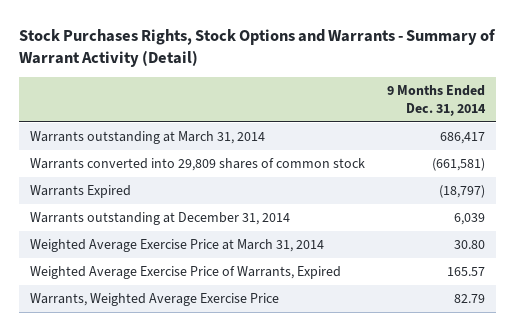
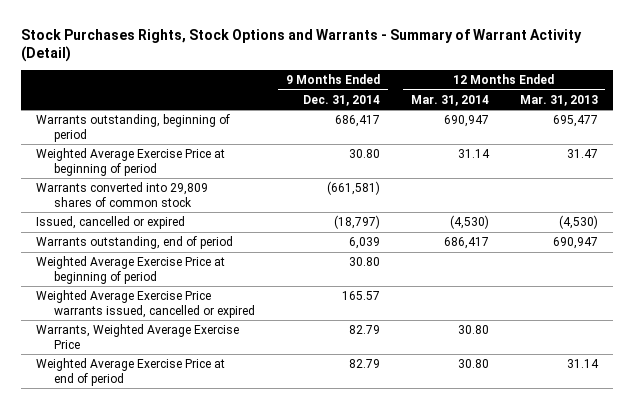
- | 9 Months Ended Dec. 31, 2014
+ | 9 Months Ended Dec. 31, 2014 | 12 Months Ended Mar. 31, 2014 | 12 Months Ended Mar. 31, 2013
- Warrants outstanding at March 31, 2014 | 686,417
+ Warrants outstanding, beginning of period | 686,417 | 690,947 | 695,477
+ Weighted Average Exercise Price at beginning of period | 30.80 | 31.14 | 31.47
- Warrants Expired | (18,797)
- Warrants outstanding at December 31, 2014 | 6,039
- Weighted Average Exercise Price at March 31, 2014 | 30.80
- Weighted Average Exercise Price of Warrants, Expired | 165.57
+ Issued, cancelled or expired | (18,797) | (4,530) | (4,530)
+ Warrants outstanding, end of period | 6,039 | 686,417 | 690,947
+ Weighted Average Exercise Price at beginning of period | 30.80 | |
+ Weighted Average Exercise Price warrants issued, cancelled or expired | 165.57 | |
+ Weighted Average Exercise Price at end of period | 82.79 | 30.80 | 31.14

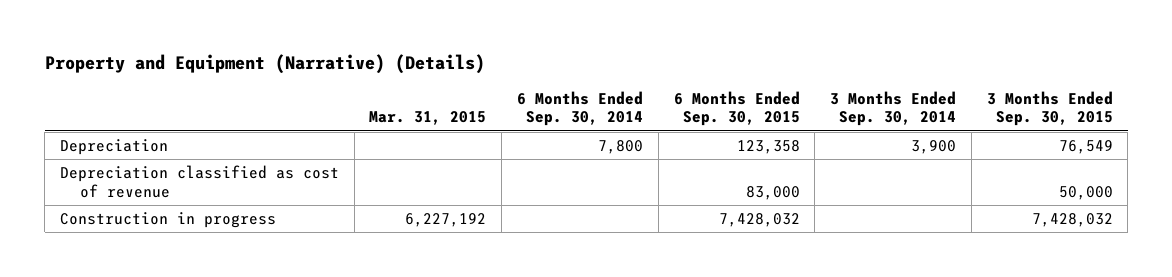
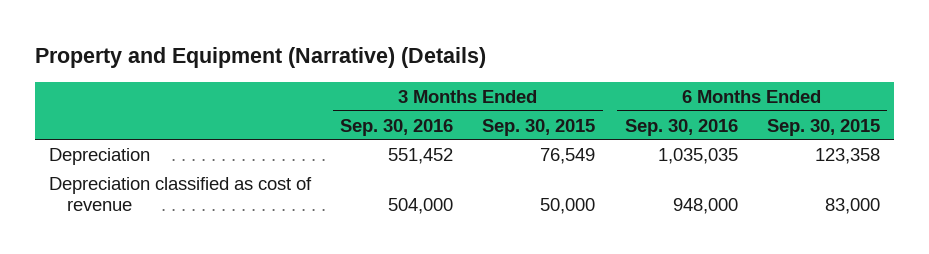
- | Mar. 31, 2015 | 6 Months Ended Sep. 30, 2014 | 6 Months Ended Sep. 30, 2015 | 3 Months Ended Sep. 30, 2014 | 3 Months Ended Sep. 30, 2015
+ | 3 Months Ended Sep. 30, 2016 | 3 Months Ended Sep. 30, 2015 | 6 Months Ended Sep. 30, 2016 | 6 Months Ended Sep. 30, 2015
- Construction in progress | 6,227,192 | | 7,428,032 | | 7,428,032

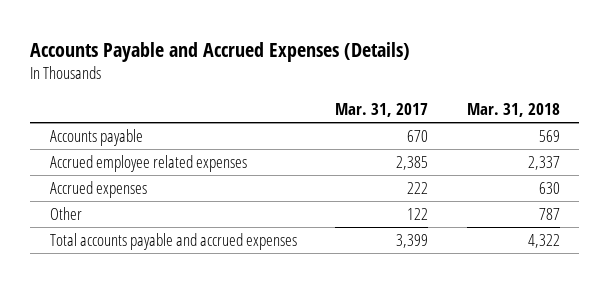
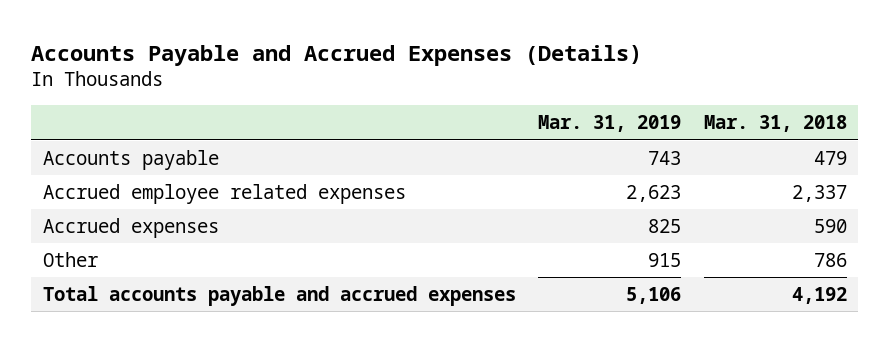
- | Mar. 31, 2017 | Mar. 31, 2018
+ | Mar. 31, 2019 | Mar. 31, 2018
- Accounts payable | 670 | 569
+ Accounts payable | 743 | 479
- Accrued expenses | 222 | 630
- Other | 122 | 787
- Total accounts payable and accrued expenses | 3,399 | 4,322
+ Accrued expenses | 825 | 590
+ Other | 915 | 786
+ Total accounts payable and accrued expenses | 5,106 | 4,192

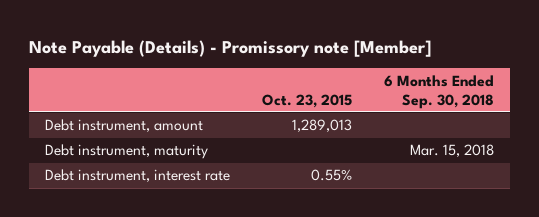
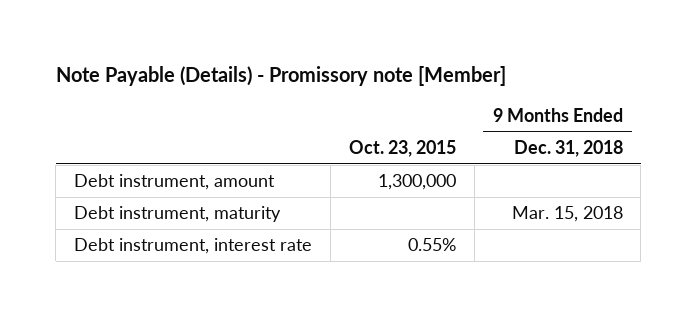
- | Oct. 23, 2015 | 6 Months Ended Sep. 30, 2018
+ | Oct. 23, 2015 | 9 Months Ended Dec. 31, 2018
- Debt instrument, amount | 1,289,013 |
+ Debt instrument, amount | 1,300,000 |

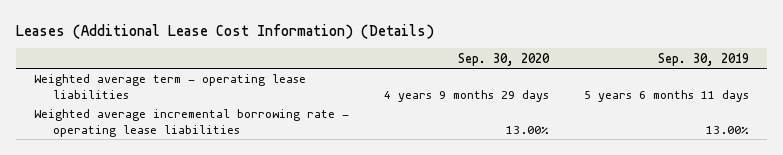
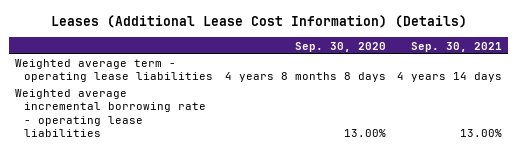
- | Sep. 30, 2020 | Sep. 30, 2019
+ | Sep. 30, 2020 | Sep. 30, 2021
- Weighted average term - operating lease liabilities | 4 years 9 months 29 days | 5 years 6 months 11 days
+ Weighted average term - operating lease liabilities | 4 years 8 months 8 days | 4 years 14 days

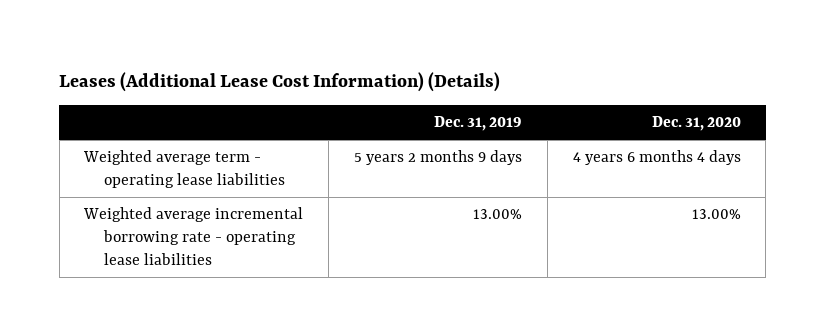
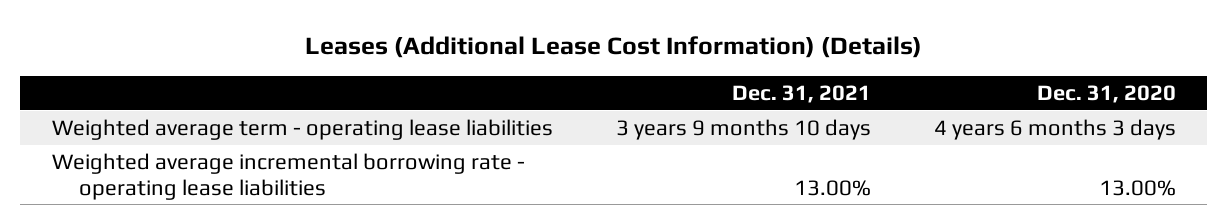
- | Dec. 31, 2019 | Dec. 31, 2020
+ | Dec. 31, 2021 | Dec. 31, 2020
- Weighted average term - operating lease liabilities | 5 years 2 months 9 days | 4 years 6 months 4 days
+ Weighted average term - operating lease liabilities | 3 years 9 months 10 days | 4 years 6 months 3 days

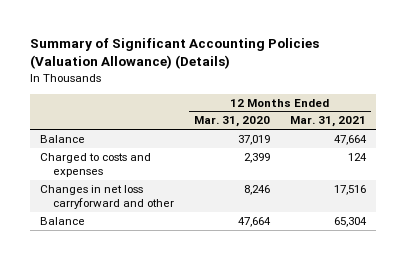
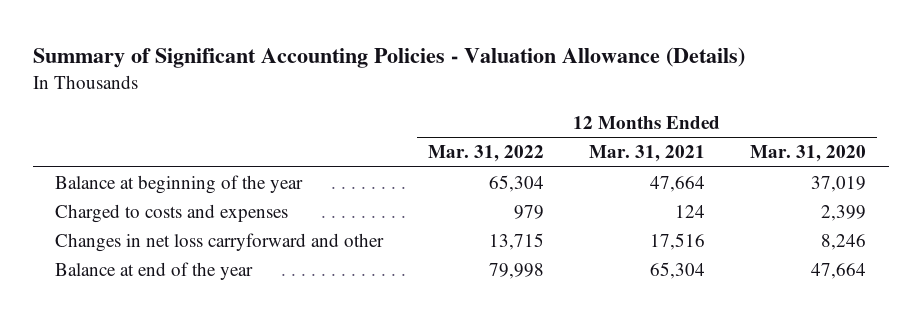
- Summary of Significant Accounting Policies (Valuation Allowance) (Details)
+ Summary of Significant Accounting Policies - Valuation Allowance (Details)
- | 12 Months Ended Mar. 31, 2020 | 12 Months Ended Mar. 31, 2021
+ | 12 Months Ended Mar. 31, 2022 | 12 Months Ended Mar. 31, 2021 | 12 Months Ended Mar. 31, 2020
- Balance | 37,019 | 47,664
+ Balance at beginning of the year | 65,304 | 47,664 | 37,019
- Balance | 47,664 | 65,304
+ Balance at end of the year | 79,998 | 65,304 | 47,664

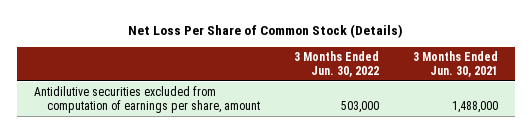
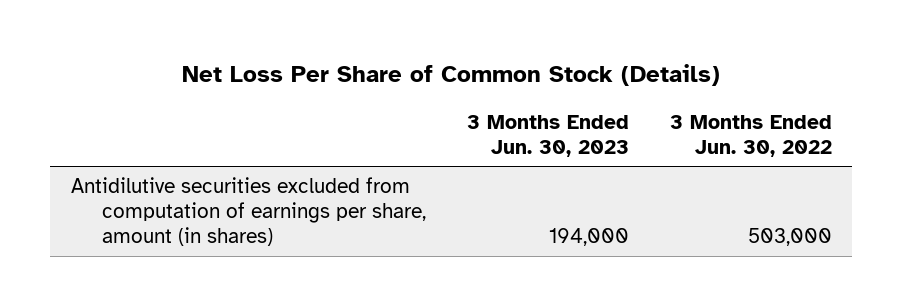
- | 3 Months Ended Jun. 30, 2022 | 3 Months Ended Jun. 30, 2021
+ | 3 Months Ended Jun. 30, 2023 | 3 Months Ended Jun. 30, 2022
- Antidilutive securities excluded from computation of earnings per share, amount | 503,000 | 1,488,000
+ Antidilutive securities excluded from computation of earnings per share, amount (in shares) | 194,000 | 503,000

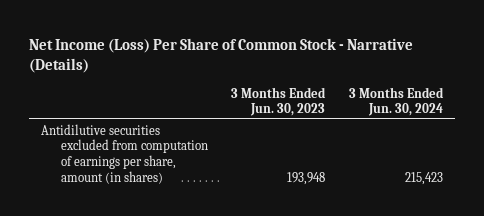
- Net Loss Per Share of Common Stock (Details)
+ Net Income (Loss) Per Share of Common Stock - Narrative (Details)
- | 3 Months Ended Jun. 30, 2023 | 3 Months Ended Jun. 30, 2022
+ | 3 Months Ended Jun. 30, 2023 | 3 Months Ended Jun. 30, 2024
- Antidilutive securities excluded from computation of earnings per share, amount (in shares) | 194,000 | 503,000
+ Antidilutive securities excluded from computation of earnings per share, amount (in shares) | 193,948 | 215,423

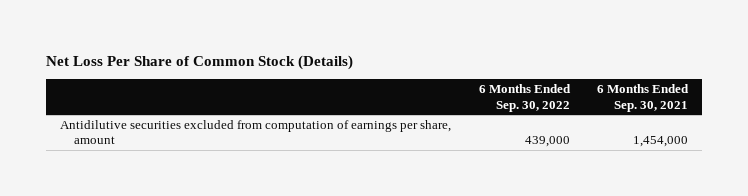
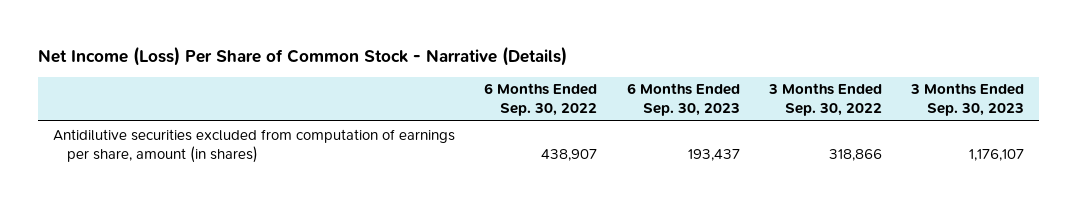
- Net Loss Per Share of Common Stock (Details)
+ Net Income (Loss) Per Share of Common Stock - Narrative (Details)
- | 6 Months Ended Sep. 30, 2022 | 6 Months Ended Sep. 30, 2021
+ | 6 Months Ended Sep. 30, 2022 | 6 Months Ended Sep. 30, 2023 | 3 Months Ended Sep. 30, 2022 | 3 Months Ended Sep. 30, 2023
- Antidilutive securities excluded from computation of earnings per share, amount | 439,000 | 1,454,000
+ Antidilutive securities excluded from computation of earnings per share, amount (in shares) | 438,907 | 193,437 | 318,866 | 1,176,107

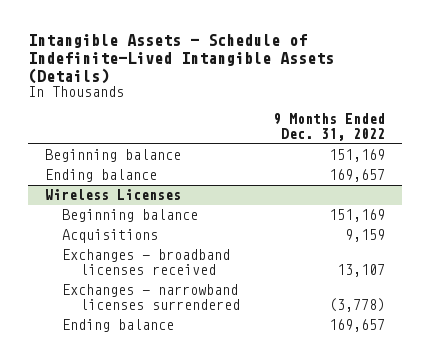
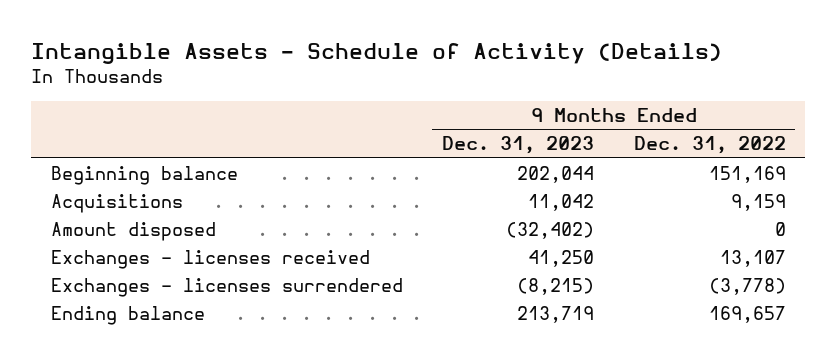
- Intangible Assets - Schedule of Indefinite-Lived Intangible Assets (Details)
+ Intangible Assets - Schedule of Activity (Details)
- | 9 Months Ended Dec. 31, 2022
+ | 9 Months Ended Dec. 31, 2023 | 9 Months Ended Dec. 31, 2022
- Ending balance | 169,657
- Wireless Licenses
- Beginning balance | 151,169
- Exchanges - broadband licenses received | 13,107
- Exchanges - narrowband licenses surrendered | (3,778)
+ Amount disposed | (32,402) | 0
+ Exchanges - licenses received | 41,250 | 13,107
+ Exchanges - licenses surrendered | (8,215) | (3,778)

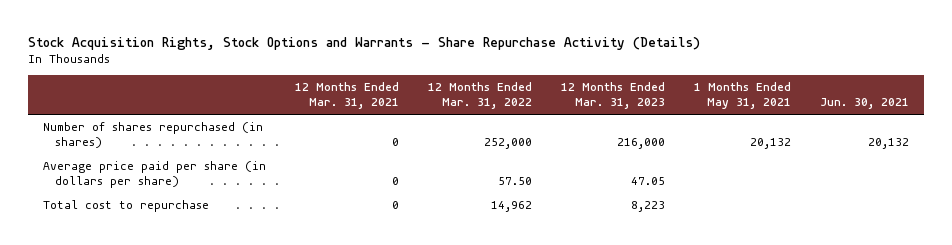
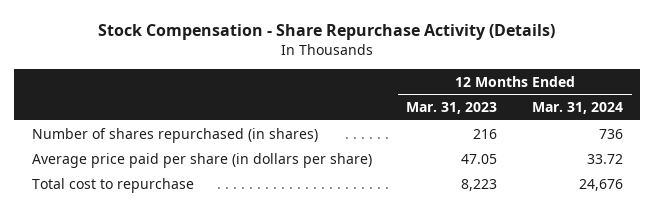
- Stock Acquisition Rights, Stock Options and Warrants - Share Repurchase Activity (Details)
+ Stock Compensation - Share Repurchase Activity (Details)
- | 12 Months Ended Mar. 31, 2021 | 12 Months Ended Mar. 31, 2022 | 12 Months Ended Mar. 31, 2023 | 1 Months Ended May 31, 2021 | Jun. 30, 2021
+ | 12 Months Ended Mar. 31, 2023 | 12 Months Ended Mar. 31, 2024
- Number of shares repurchased (in shares) | 0 | 252,000 | 216,000 | 20,132 | 20,132
+ Number of shares repurchased (in shares) | 216 | 736

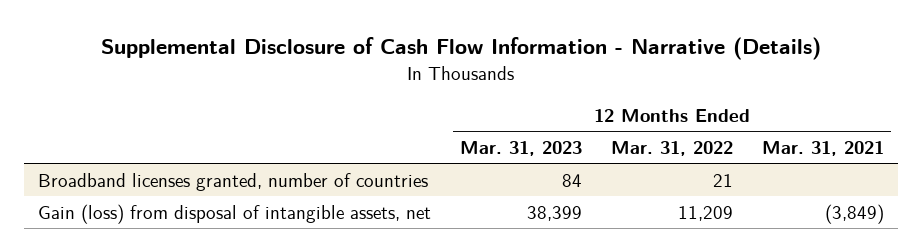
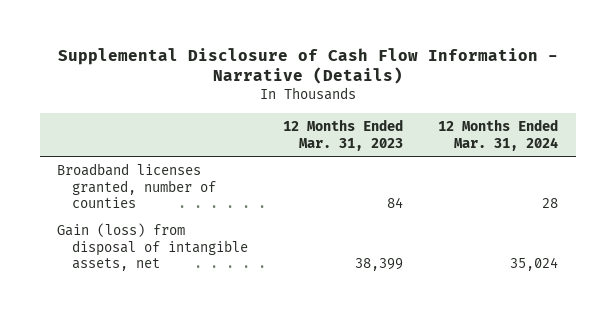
- | 12 Months Ended Mar. 31, 2023 | 12 Months Ended Mar. 31, 2022 | 12 Months Ended Mar. 31, 2021
+ | 12 Months Ended Mar. 31, 2023 | 12 Months Ended Mar. 31, 2024
- Broadband licenses granted, number of countries | 84 | 21 |
+ Broadband licenses granted, number of counties | 84 | 28

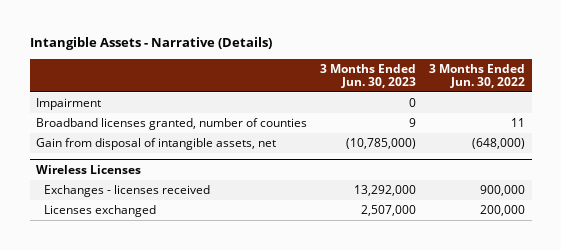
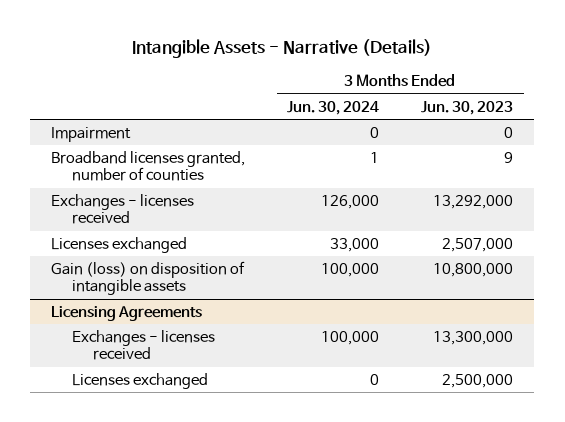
- | 3 Months Ended Jun. 30, 2023 | 3 Months Ended Jun. 30, 2022
+ | 3 Months Ended Jun. 30, 2024 | 3 Months Ended Jun. 30, 2023
- Gain from disposal of intangible assets, net | (10,785,000) | (648,000)
- Wireless Licenses
+ Gain (loss) on disposition of intangible assets | 100,000 | 10,800,000
+ Licensing Agreements
+ Exchanges - licenses received | 100,000 | 13,300,000
+ Licenses exchanged | 0 | 2,500,000

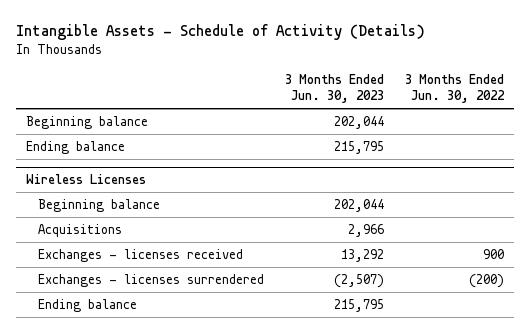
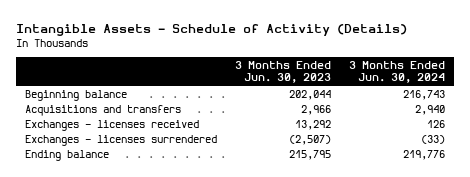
- | 3 Months Ended Jun. 30, 2023 | 3 Months Ended Jun. 30, 2022
+ | 3 Months Ended Jun. 30, 2023 | 3 Months Ended Jun. 30, 2024
- Ending balance | 215,795 |
- Wireless Licenses
- Beginning balance | 202,044 |
- Acquisitions | 2,966 |
+ Acquisitions and transfers | 2,966 | 2,940

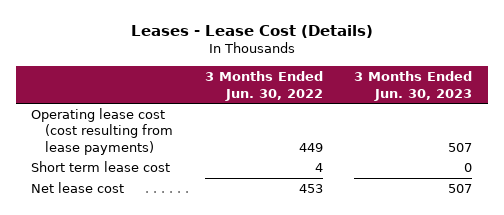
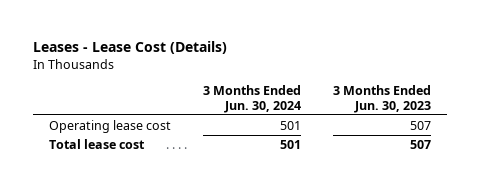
- | 3 Months Ended Jun. 30, 2022 | 3 Months Ended Jun. 30, 2023
+ | 3 Months Ended Jun. 30, 2024 | 3 Months Ended Jun. 30, 2023
- Operating lease cost (cost resulting from lease payments) | 449 | 507
- Short term lease cost | 4 | 0
- Net lease cost | 453 | 507
+ Operating lease cost | 501 | 507
+ Total lease cost | 501 | 507

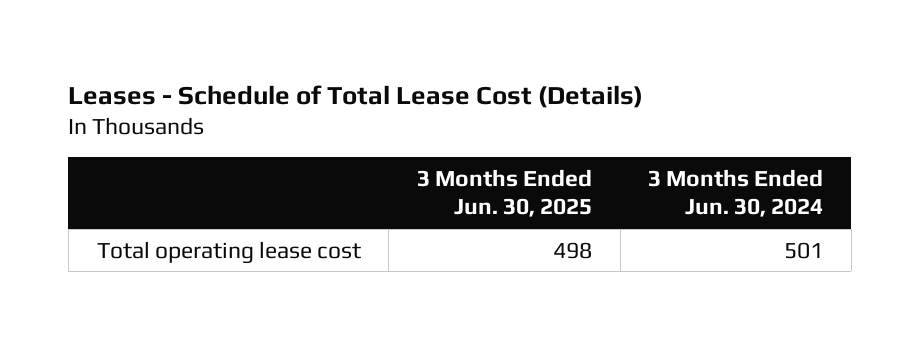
- Leases - Lease Cost (Details)
+ Leases - Schedule of Total Lease Cost (Details)
- | 3 Months Ended Jun. 30, 2024 | 3 Months Ended Jun. 30, 2023
+ | 3 Months Ended Jun. 30, 2025 | 3 Months Ended Jun. 30, 2024
- Operating lease cost | 501 | 507
- Total lease cost | 501 | 507
+ Total operating lease cost | 498 | 501

